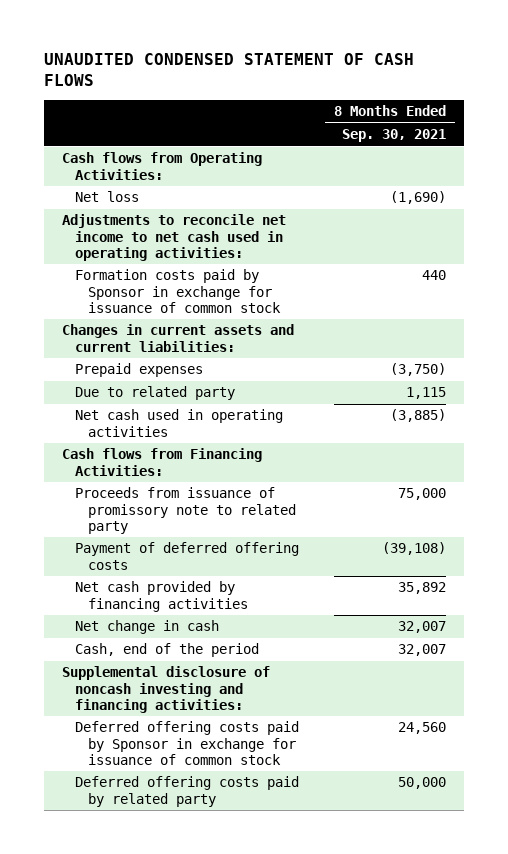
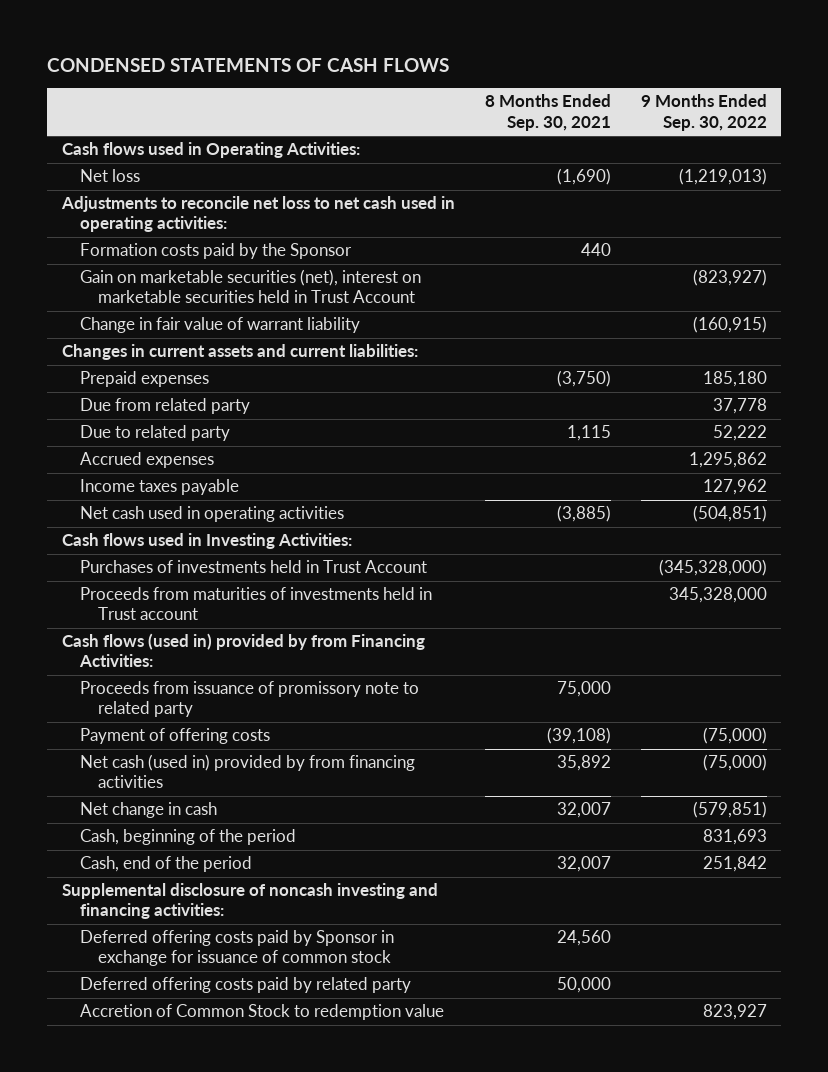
- UNAUDITED CONDENSED STATEMENT OF CASH FLOWS
+ CONDENSED STATEMENTS OF CASH FLOWS
- | 8 Months Ended Sep. 30, 2021
+ | 8 Months Ended Sep. 30, 2021 | 9 Months Ended Sep. 30, 2022
- Cash flows from Operating Activities:
+ Cash flows used in Operating Activities:
- Adjustments to reconcile net income to net cash used in operating activities:
- Formation costs paid by Sponsor in exchange for issuance of common stock | 440
+ Adjustments to reconcile net loss to net cash used in operating activities:
+ Formation costs paid by the Sponsor | 440 |
+ Gain on marketable securities (net), interest on marketable securities held in Trust Account | | (823,927)
+ Change in fair value of warrant liability | | (160,915)
+ Due from related party | | 37,778
+ Accrued expenses | | 1,295,862
+ Income taxes payable | | 127,962
- Cash flows from Financing Activities:
+ Cash flows used in Investing Activities:
+ Purchases of investments held in Trust Account | | (345,328,000)
+ Proceeds from maturities of investments held in Trust account | | 345,328,000
+ Cash flows (used in) provided by from Financing Activities:
- Payment of deferred offering costs | (39,108)
- Net cash provided by financing activities | 35,892
+ Payment of offering costs | (39,108) | (75,000)
+ Net cash (used in) provided by from financing activities | 35,892 | (75,000)
+ Cash, beginning of the period | | 831,693
+ Accretion of Common Stock to redemption value | | 823,927

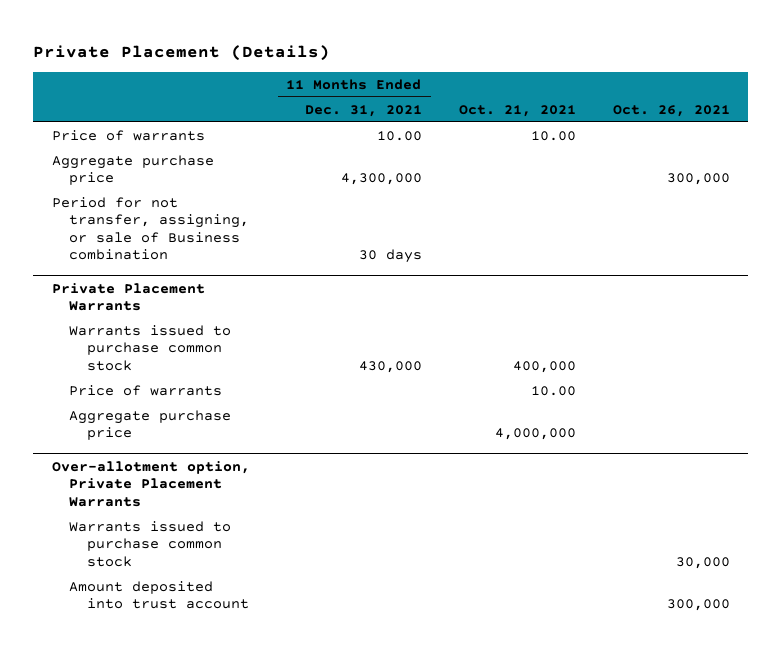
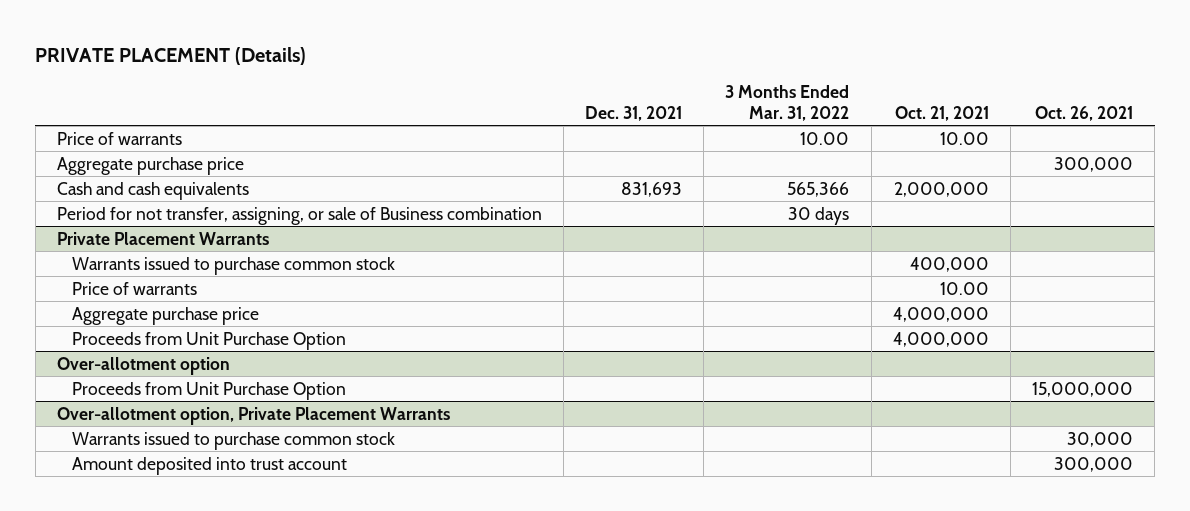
- Private Placement (Details)
+ PRIVATE PLACEMENT (Details)
- | 11 Months Ended Dec. 31, 2021 | Oct. 21, 2021 | Oct. 26, 2021
+ | Dec. 31, 2021 | 3 Months Ended Mar. 31, 2022 | Oct. 21, 2021 | Oct. 26, 2021
+ Cash and cash equivalents | 831,693 | 565,366 | 2,000,000 |
@ Private Placement Warrants
+ Proceeds from Unit Purchase Option | | | 4,000,000 |
+ Over-allotment option
+ Proceeds from Unit Purchase Option | | | | 15,000,000

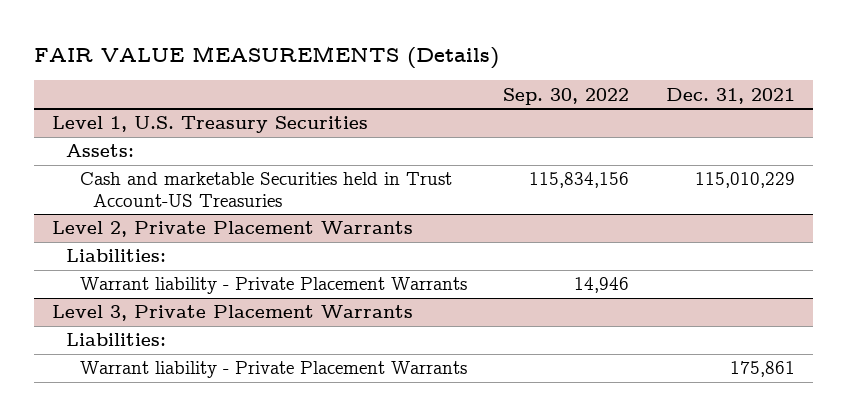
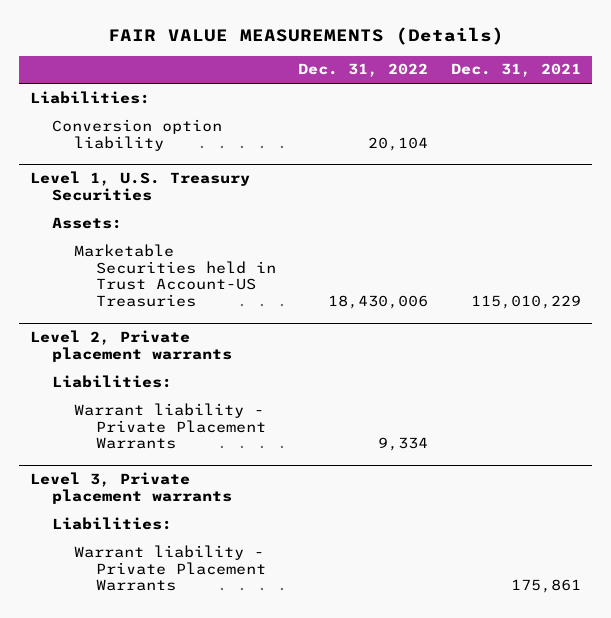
- | Sep. 30, 2022 | Dec. 31, 2021
+ | Dec. 31, 2022 | Dec. 31, 2021
+ Liabilities:
+ Conversion option liability | 20,104 |
@ Level 1, U.S. Treasury Securities
- Cash and marketable Securities held in Trust Account-US Treasuries | 115,834,156 | 115,010,229
- Level 2, Private Placement Warrants
@ Level 1, U.S. Treasury Securities
+ Marketable Securities held in Trust Account-US Treasuries | 18,430,006 | 115,010,229
+ Level 2, Private placement warrants
- Level 3, Private Placement Warrants
+ Level 3, Private placement warrants

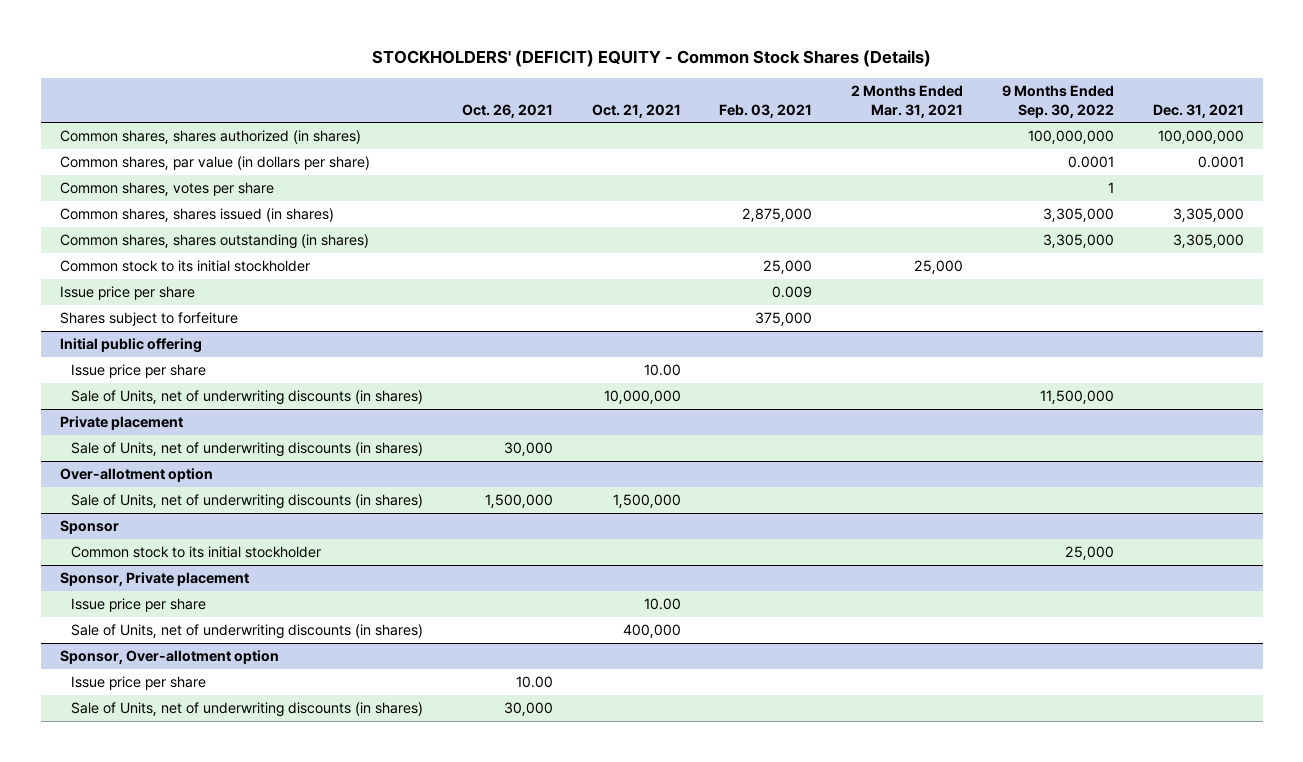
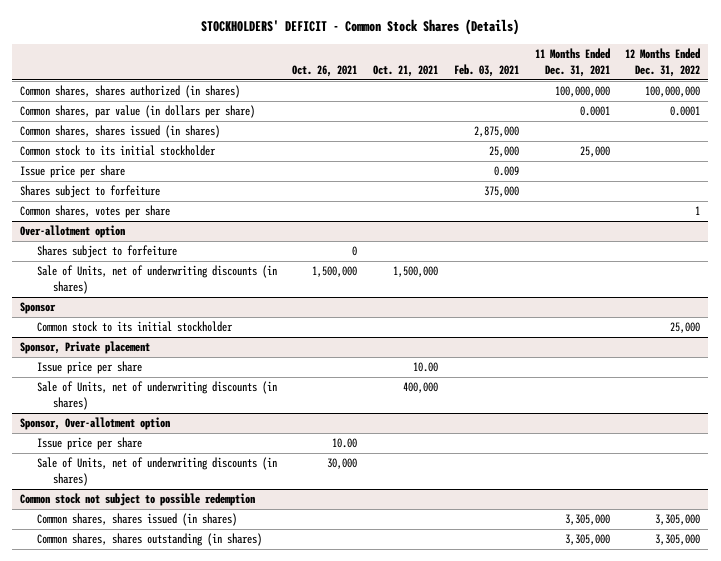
- STOCKHOLDERS' (DEFICIT) EQUITY - Common Stock Shares (Details)
+ STOCKHOLDERS' DEFICIT - Common Stock Shares (Details)
- | Oct. 26, 2021 | Oct. 21, 2021 | Feb. 03, 2021 | 2 Months Ended Mar. 31, 2021 | 9 Months Ended Sep. 30, 2022 | Dec. 31, 2021
+ | Oct. 26, 2021 | Oct. 21, 2021 | Feb. 03, 2021 | 11 Months Ended Dec. 31, 2021 | 12 Months Ended Dec. 31, 2022
- Common shares, shares outstanding (in shares) | | | | | 3,305,000 | 3,305,000
- Initial public offering
- Issue price per share | | 10.00 | | | |
- Sale of Units, net of underwriting discounts (in shares) | | 10,000,000 | | | 11,500,000 |
- Private placement
- Sale of Units, net of underwriting discounts (in shares) | 30,000 | | | | |
moved down: Common shares, votes per share | | | | | 1
@ Over-allotment option
+ Shares subject to forfeiture | 0 | | | |
+ Common stock not subject to possible redemption
+ Common shares, shares issued (in shares) | | | | 3,305,000 | 3,305,000
+ Common shares, shares outstanding (in shares) | | | | 3,305,000 | 3,305,000

